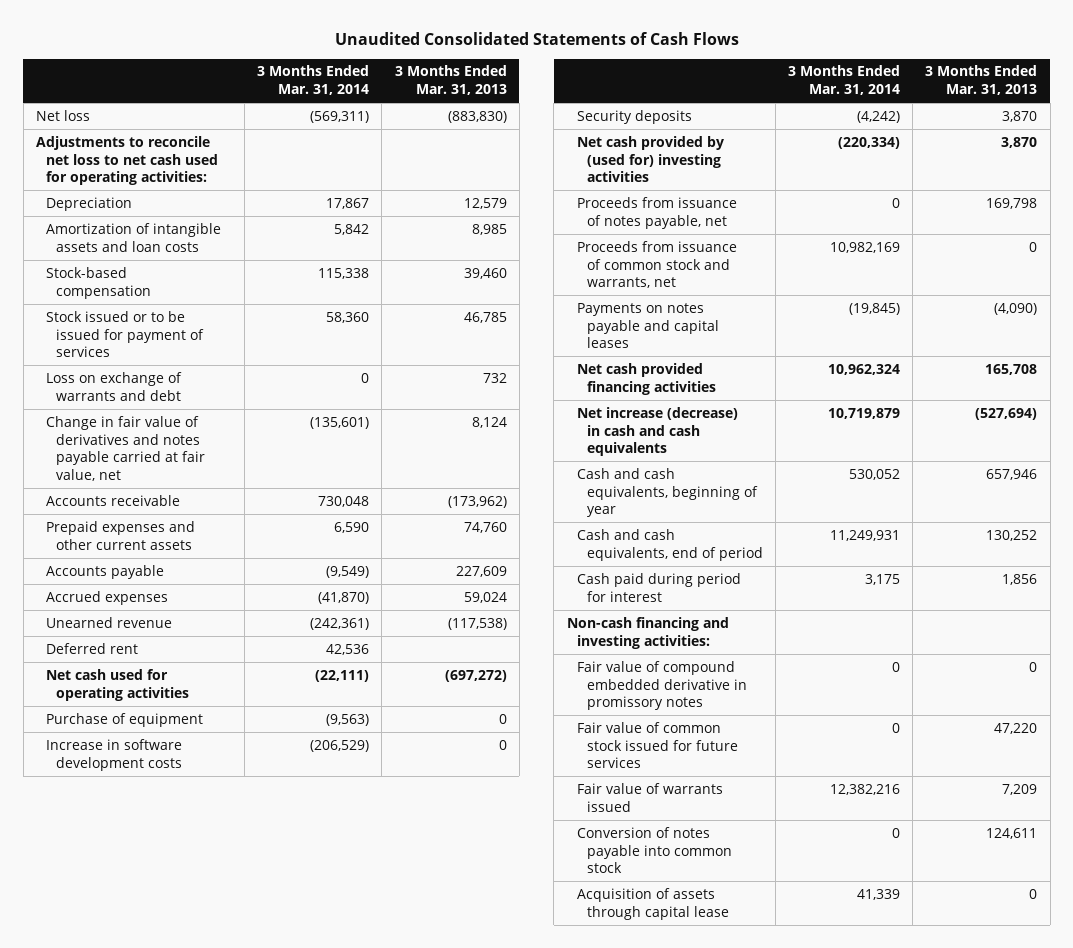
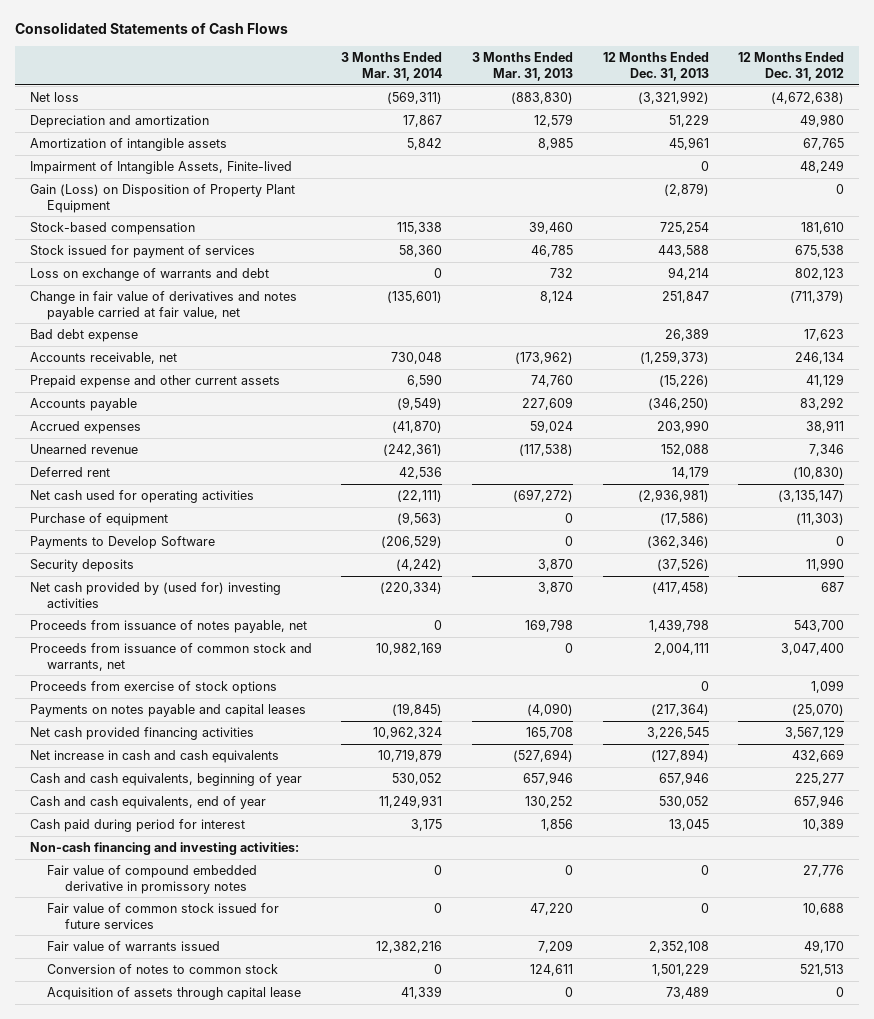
- Unaudited Consolidated Statements of Cash Flows
+ Consolidated Statements of Cash Flows
- | 3 Months Ended Mar. 31, 2014 | 3 Months Ended Mar. 31, 2013
+ | 3 Months Ended Mar. 31, 2014 | 3 Months Ended Mar. 31, 2013 | 12 Months Ended Dec. 31, 2013 | 12 Months Ended Dec. 31, 2012
- Adjustments to reconcile net loss to net cash used for operating activities:
- Depreciation | 17,867 | 12,579
- Amortization of intangible assets and loan costs | 5,842 | 8,985
+ Depreciation and amortization | 17,867 | 12,579 | 51,229 | 49,980
+ Amortization of intangible assets | 5,842 | 8,985 | 45,961 | 67,765
+ Impairment of Intangible Assets, Finite-lived | | | 0 | 48,249
+ Gain (Loss) on Disposition of Property Plant Equipment | | | (2,879) | 0
- Stock issued or to be issued for payment of services | 58,360 | 46,785
+ Stock issued for payment of services | 58,360 | 46,785 | 443,588 | 675,538
- Accounts receivable | 730,048 | (173,962)
- Prepaid expenses and other current assets | 6,590 | 74,760
+ Bad debt expense | | | 26,389 | 17,623
+ Accounts receivable, net | 730,048 | (173,962) | (1,259,373) | 246,134
+ Prepaid expense and other current assets | 6,590 | 74,760 | (15,226) | 41,129
- Increase in software development costs | (206,529) | 0
+ Payments to Develop Software | (206,529) | 0 | (362,346) | 0
+ Proceeds from exercise of stock options | | | 0 | 1,099
- Net increase (decrease) in cash and cash equivalents | 10,719,879 | (527,694)
+ Net increase in cash and cash equivalents | 10,719,879 | (527,694) | (127,894) | 432,669
- Cash and cash equivalents, end of period | 11,249,931 | 130,252
+ Cash and cash equivalents, end of year | 11,249,931 | 130,252 | 530,052 | 657,946
- Conversion of notes payable into common stock | 0 | 124,611
+ Conversion of notes to common stock | 0 | 124,611 | 1,501,229 | 521,513

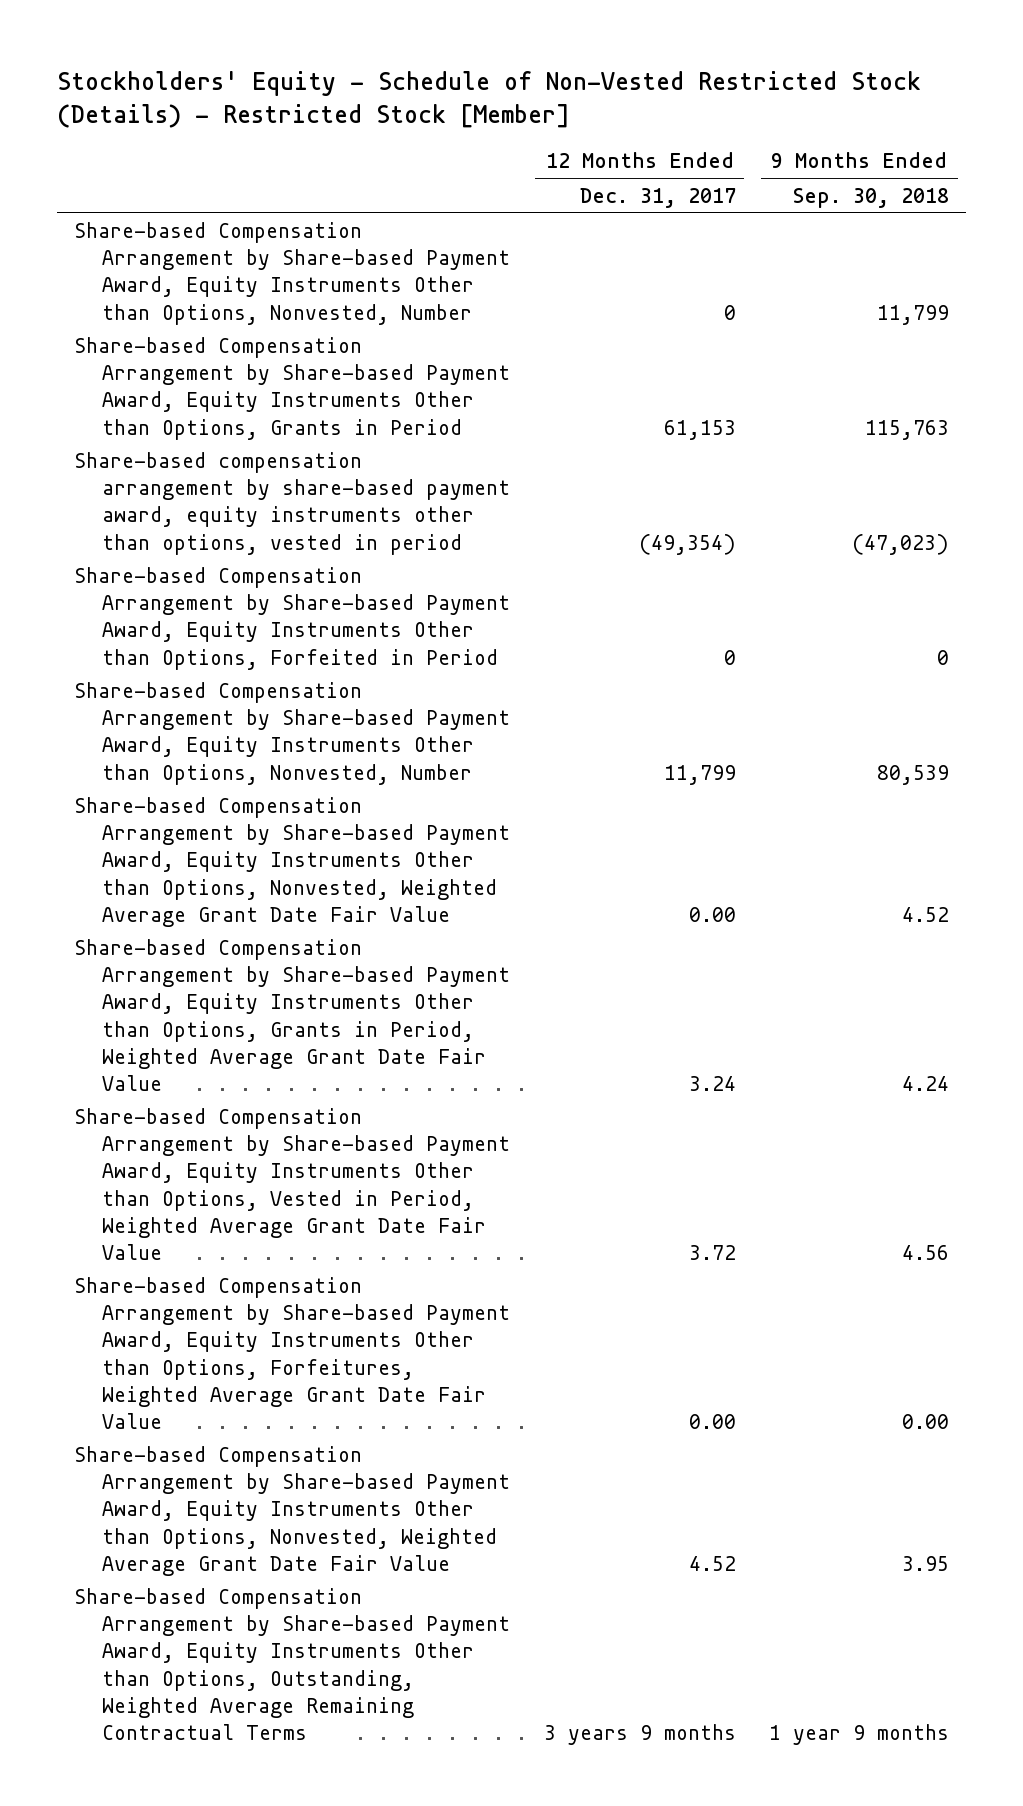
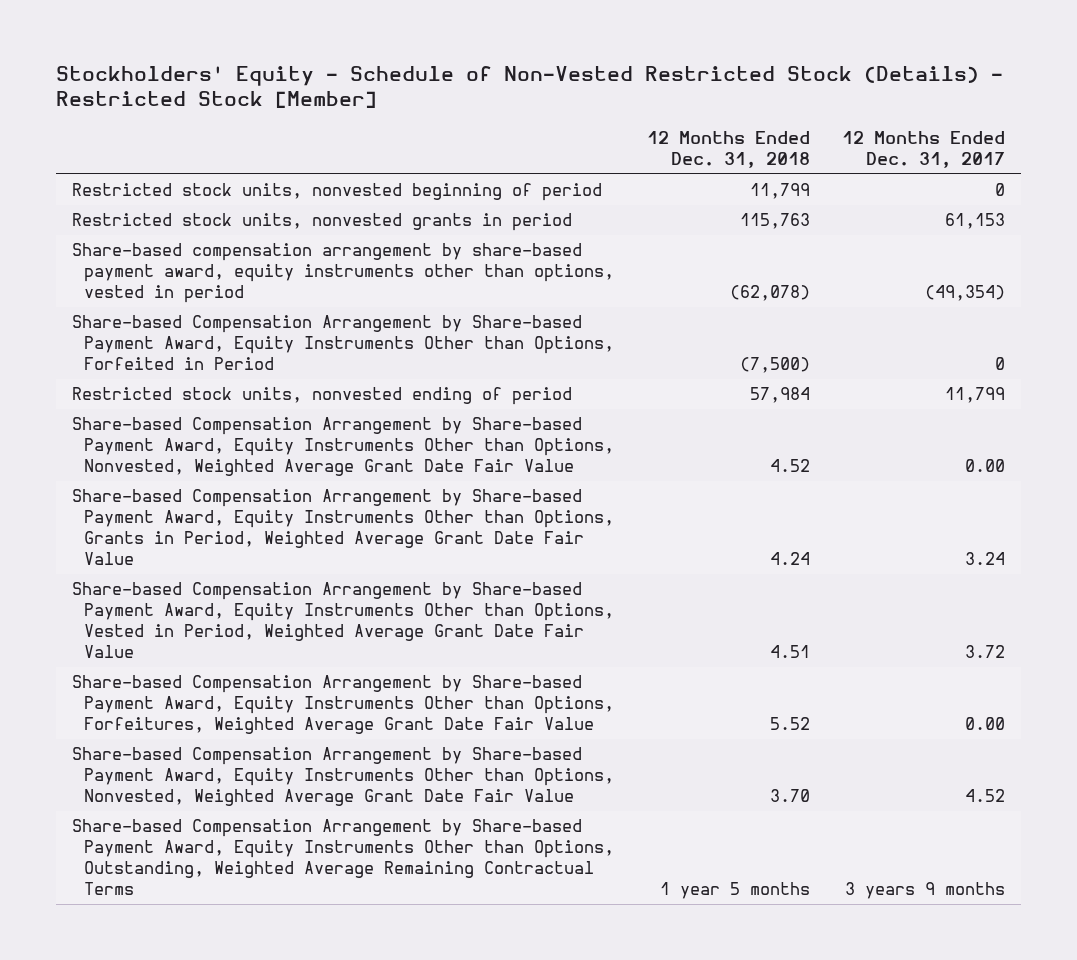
- | 12 Months Ended Dec. 31, 2017 | 9 Months Ended Sep. 30, 2018
+ | 12 Months Ended Dec. 31, 2018 | 12 Months Ended Dec. 31, 2017
- Share-based Compensation Arrangement by Share-based Payment Award, Equity Instruments Other than Options, Nonvested, Number | 0 | 11,799
- Share-based Compensation Arrangement by Share-based Payment Award, Equity Instruments Other than Options, Grants in Period | 61,153 | 115,763
+ Restricted stock units, nonvested beginning of period | 11,799 | 0
+ Restricted stock units, nonvested grants in period | 115,763 | 61,153
- Share-based Compensation Arrangement by Share-based Payment Award, Equity Instruments Other than Options, Nonvested, Number | 11,799 | 80,539
+ Restricted stock units, nonvested ending of period | 57,984 | 11,799

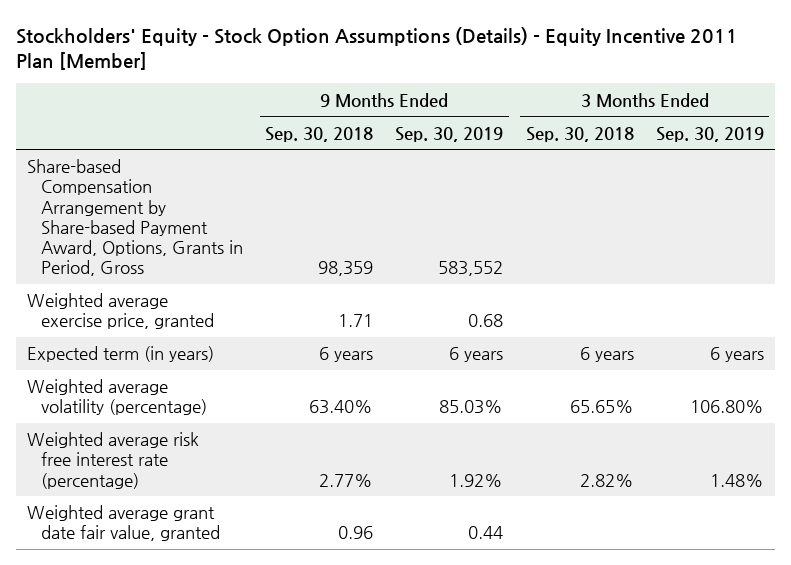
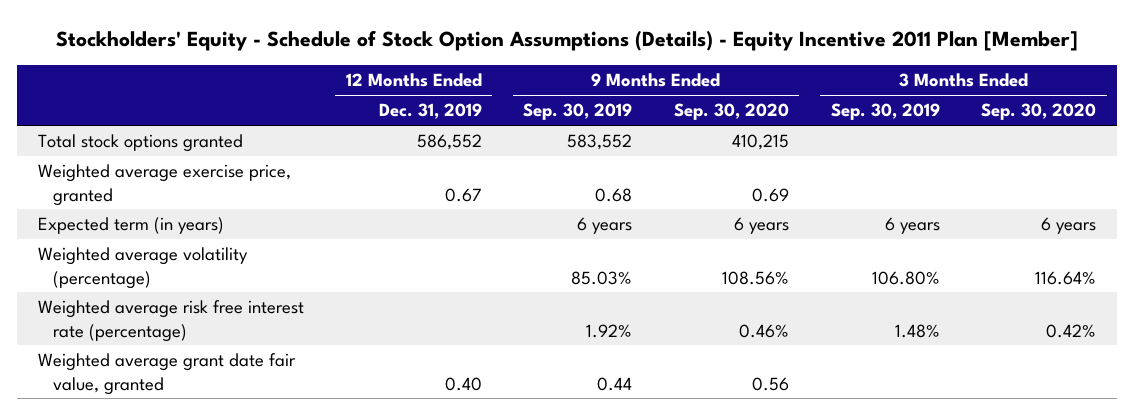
- Stockholders' Equity - Stock Option Assumptions (Details) - Equity Incentive 2011 Plan [Member]
+ Stockholders' Equity - Schedule of Stock Option Assumptions (Details) - Equity Incentive 2011 Plan [Member]
- | 9 Months Ended Sep. 30, 2018 | 9 Months Ended Sep. 30, 2019 | 3 Months Ended Sep. 30, 2018 | 3 Months Ended Sep. 30, 2019
+ | 12 Months Ended Dec. 31, 2019 | 9 Months Ended Sep. 30, 2019 | 9 Months Ended Sep. 30, 2020 | 3 Months Ended Sep. 30, 2019 | 3 Months Ended Sep. 30, 2020
- Share-based Compensation Arrangement by Share-based Payment Award, Options, Grants in Period, Gross | 98,359 | 583,552 | |
+ Total stock options granted | 586,552 | 583,552 | 410,215 | |

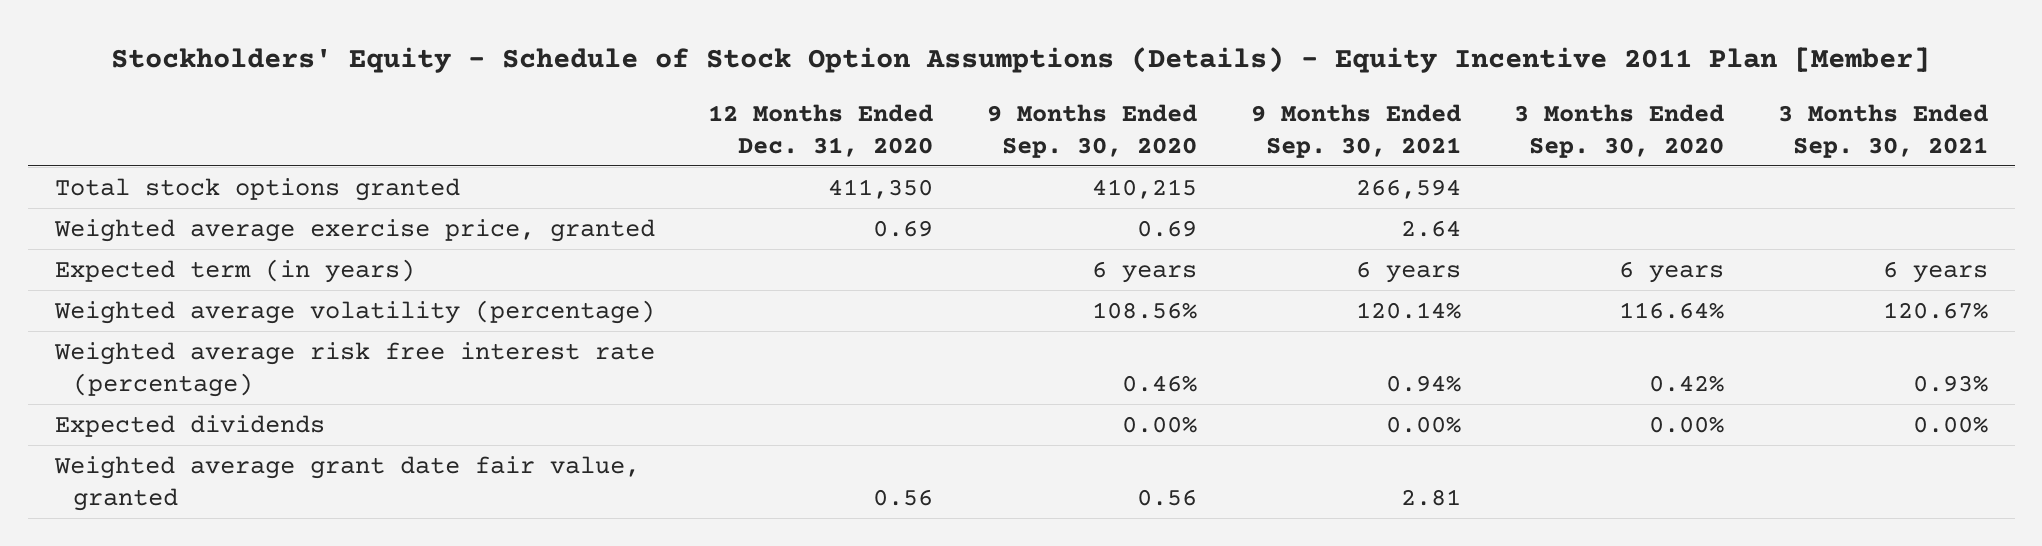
- | 12 Months Ended Dec. 31, 2019 | 9 Months Ended Sep. 30, 2019 | 9 Months Ended Sep. 30, 2020 | 3 Months Ended Sep. 30, 2019 | 3 Months Ended Sep. 30, 2020
+ | 12 Months Ended Dec. 31, 2020 | 9 Months Ended Sep. 30, 2020 | 9 Months Ended Sep. 30, 2021 | 3 Months Ended Sep. 30, 2020 | 3 Months Ended Sep. 30, 2021
+ Expected dividends | | 0.00% | 0.00% | 0.00% | 0.00%

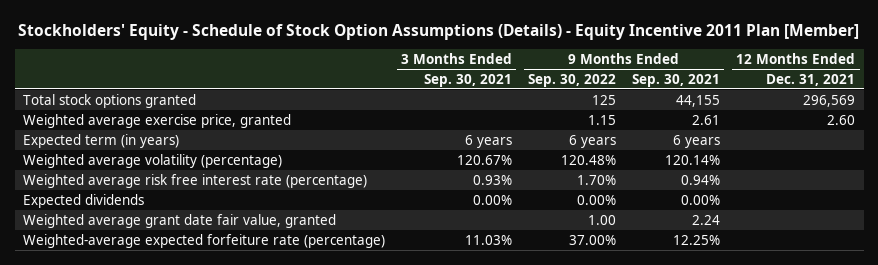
- | 12 Months Ended Dec. 31, 2020 | 9 Months Ended Sep. 30, 2020 | 9 Months Ended Sep. 30, 2021 | 3 Months Ended Sep. 30, 2020 | 3 Months Ended Sep. 30, 2021
+ | 3 Months Ended Sep. 30, 2021 | 9 Months Ended Sep. 30, 2022 | 9 Months Ended Sep. 30, 2021 | 12 Months Ended Dec. 31, 2021
- Total stock options granted | 411,350 | 410,215 | 266,594 | |
- Weighted average exercise price, granted | 0.69 | 0.69 | 2.64 | |
+ Total stock options granted | | 125 | 44,155 | 296,569
+ Weighted average exercise price, granted | | 1.15 | 2.61 | 2.60
- Weighted average grant date fair value, granted | 0.56 | 0.56 | 2.81 | |
+ Weighted average grant date fair value, granted | | 1.00 | 2.24 |
+ Weighted-average expected forfeiture rate (percentage) | 11.03% | 37.00% | 12.25% |

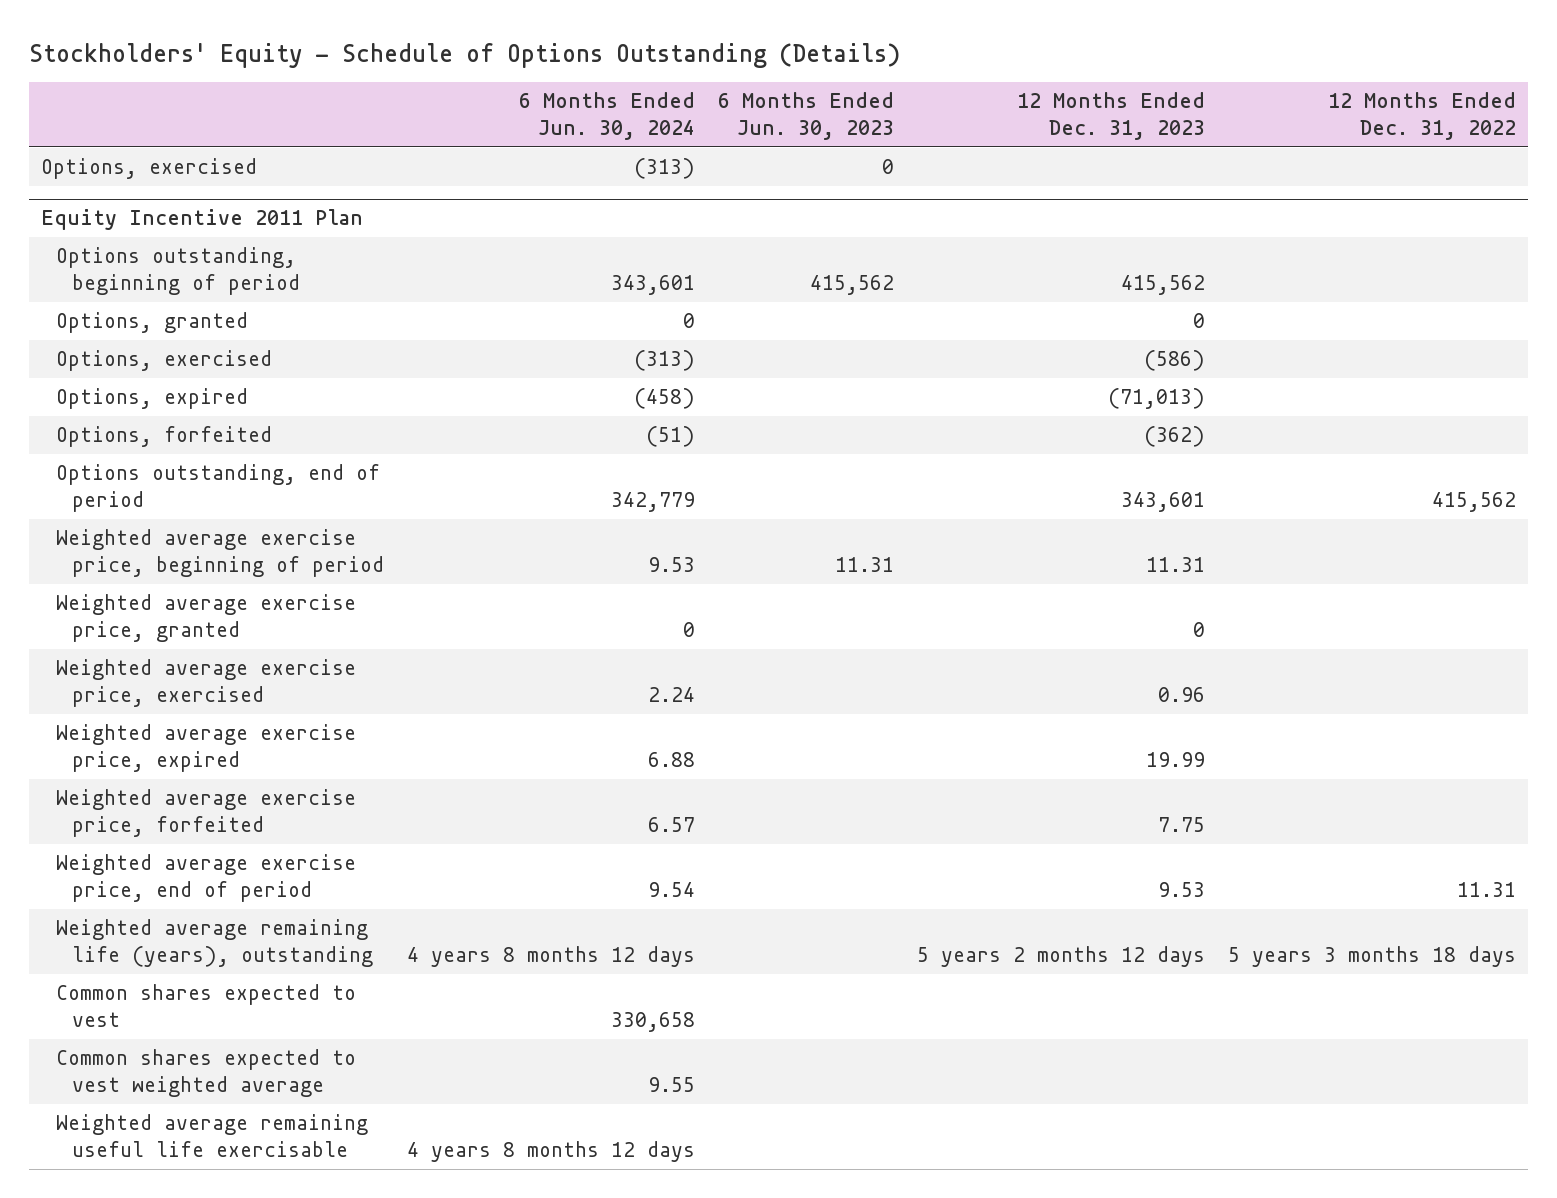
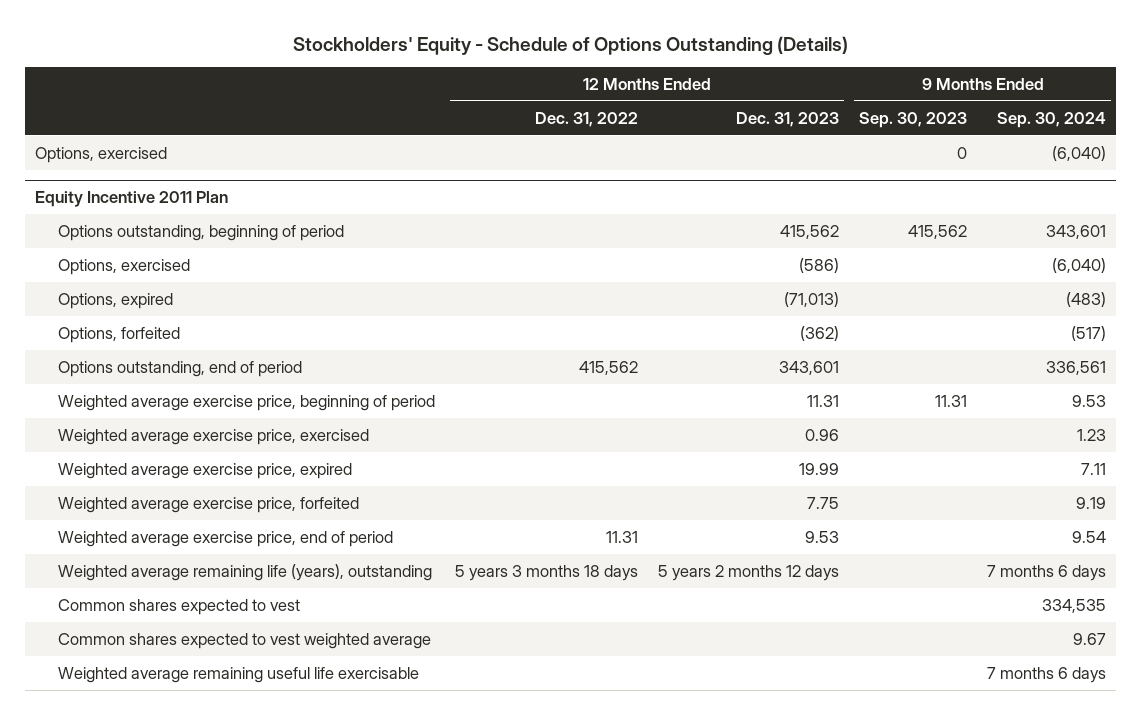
- | 6 Months Ended Jun. 30, 2024 | 6 Months Ended Jun. 30, 2023 | 12 Months Ended Dec. 31, 2023 | 12 Months Ended Dec. 31, 2022
+ | 12 Months Ended Dec. 31, 2022 | 12 Months Ended Dec. 31, 2023 | 9 Months Ended Sep. 30, 2023 | 9 Months Ended Sep. 30, 2024
@ Equity Incentive 2011 Plan
- Options, granted | 0 | | 0 |
- Weighted average exercise price, granted | 0 | | 0 |

